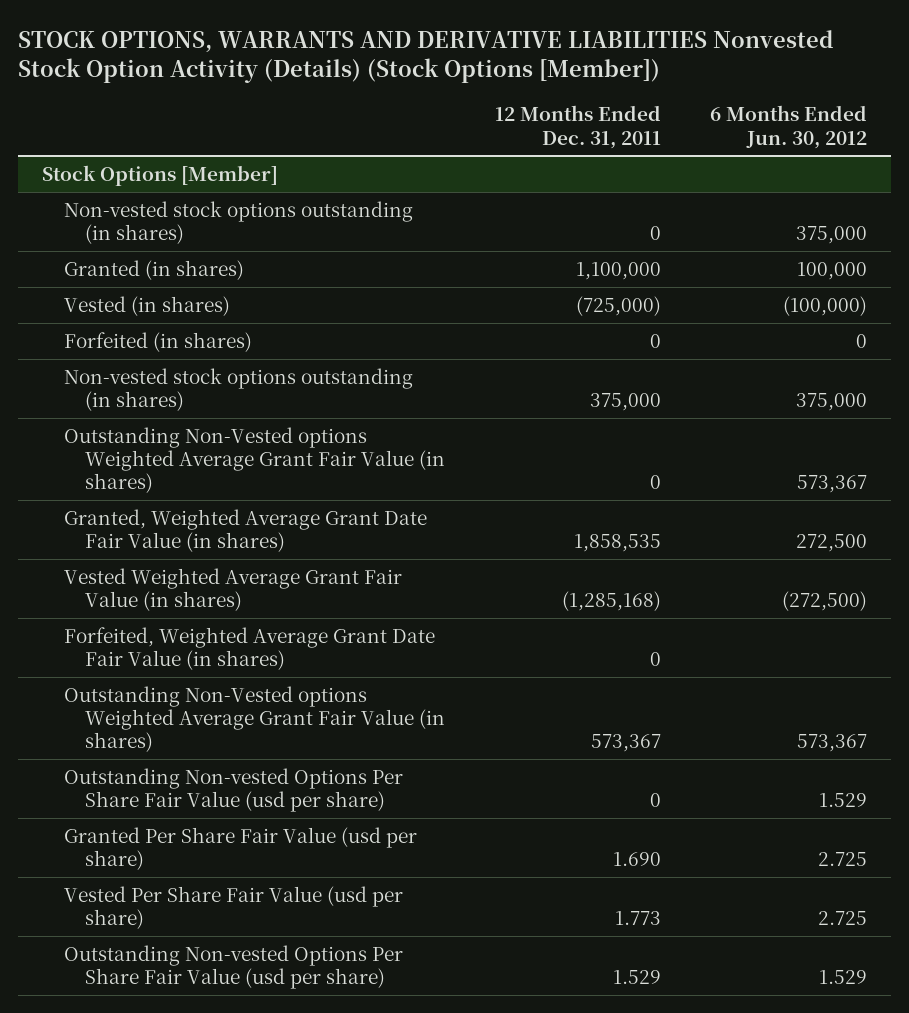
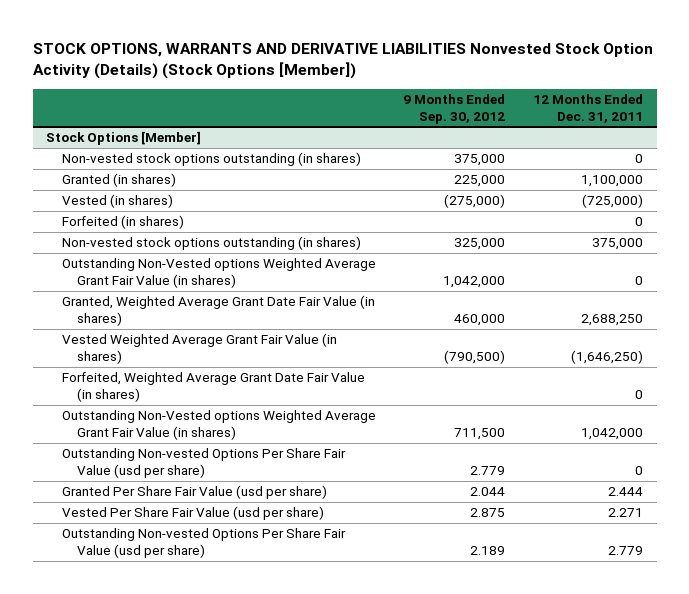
- | 12 Months Ended Dec. 31, 2011 | 6 Months Ended Jun. 30, 2012
+ | 9 Months Ended Sep. 30, 2012 | 12 Months Ended Dec. 31, 2011
@ Stock Options [Member]
- Granted, Weighted Average Grant Date Fair Value (in shares) | 1,858,535 | 272,500
- Vested Weighted Average Grant Fair Value (in shares) | (1,285,168) | (272,500)
+ Granted, Weighted Average Grant Date Fair Value (in shares) | 460,000 | 2,688,250
+ Vested Weighted Average Grant Fair Value (in shares) | (790,500) | (1,646,250)
- Outstanding Non-Vested options Weighted Average Grant Fair Value (in shares) | 573,367 | 573,367
+ Outstanding Non-Vested options Weighted Average Grant Fair Value (in shares) | 711,500 | 1,042,000
- Granted Per Share Fair Value (usd per share) | 1.690 | 2.725
- Vested Per Share Fair Value (usd per share) | 1.773 | 2.725
- Outstanding Non-vested Options Per Share Fair Value (usd per share) | 1.529 | 1.529
+ Granted Per Share Fair Value (usd per share) | 2.044 | 2.444
+ Vested Per Share Fair Value (usd per share) | 2.875 | 2.271
+ Outstanding Non-vested Options Per Share Fair Value (usd per share) | 2.189 | 2.779

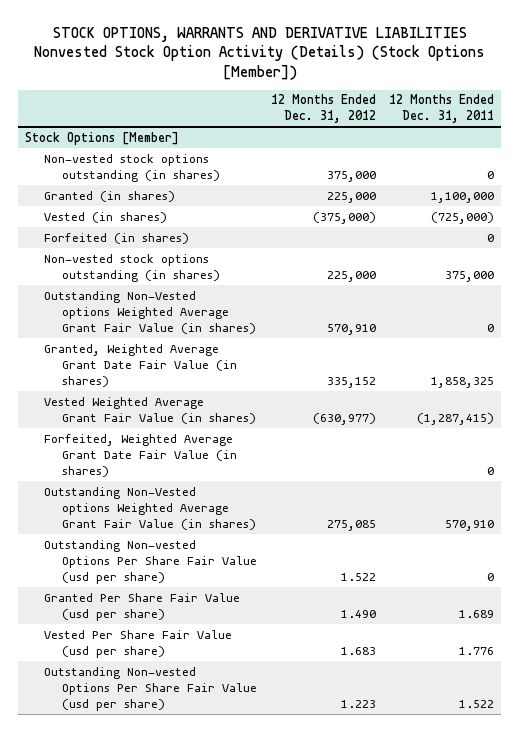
- | 9 Months Ended Sep. 30, 2012 | 12 Months Ended Dec. 31, 2011
+ | 12 Months Ended Dec. 31, 2012 | 12 Months Ended Dec. 31, 2011
@ Stock Options [Member]
- Granted, Weighted Average Grant Date Fair Value (in shares) | 460,000 | 2,688,250
- Vested Weighted Average Grant Fair Value (in shares) | (790,500) | (1,646,250)
+ Granted, Weighted Average Grant Date Fair Value (in shares) | 335,152 | 1,858,325
+ Vested Weighted Average Grant Fair Value (in shares) | (630,977) | (1,287,415)
- Outstanding Non-Vested options Weighted Average Grant Fair Value (in shares) | 711,500 | 1,042,000
+ Outstanding Non-Vested options Weighted Average Grant Fair Value (in shares) | 275,085 | 570,910
- Granted Per Share Fair Value (usd per share) | 2.044 | 2.444
- Vested Per Share Fair Value (usd per share) | 2.875 | 2.271
- Outstanding Non-vested Options Per Share Fair Value (usd per share) | 2.189 | 2.779
+ Granted Per Share Fair Value (usd per share) | 1.490 | 1.689
+ Vested Per Share Fair Value (usd per share) | 1.683 | 1.776
+ Outstanding Non-vested Options Per Share Fair Value (usd per share) | 1.223 | 1.522

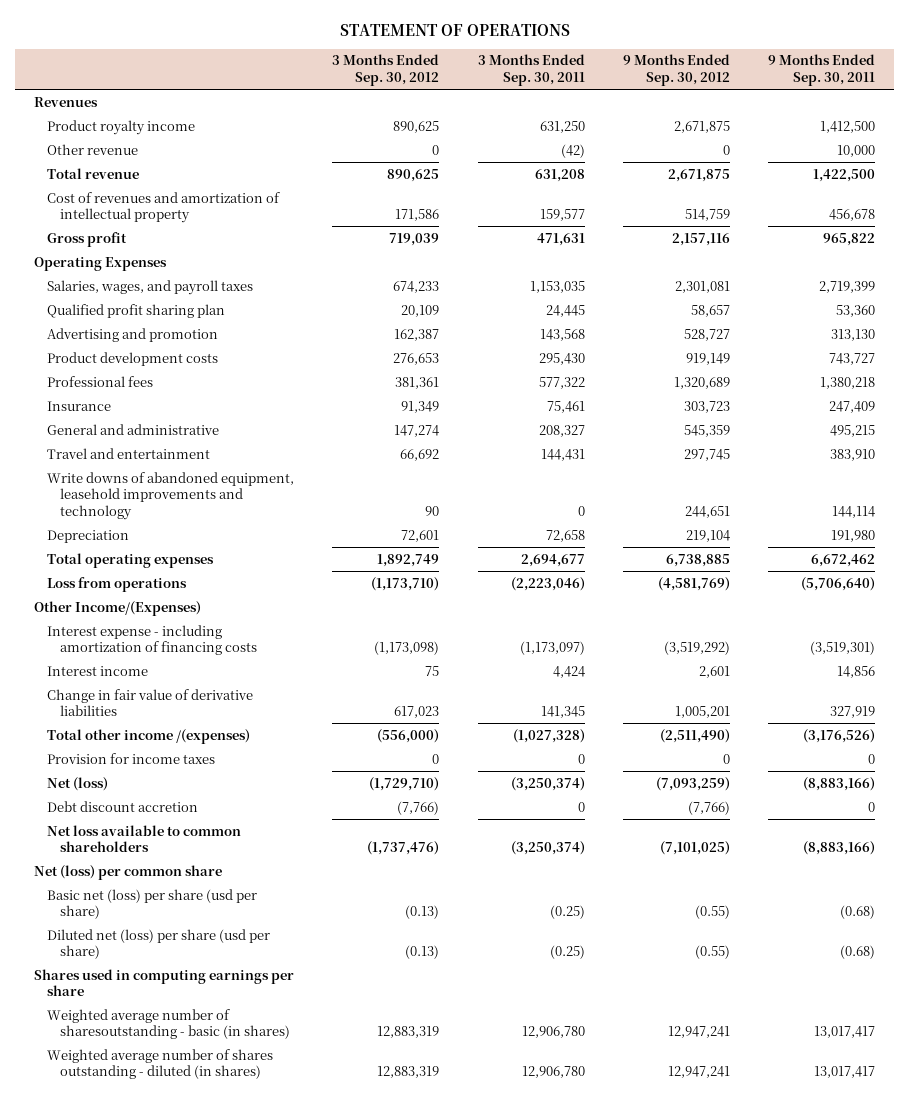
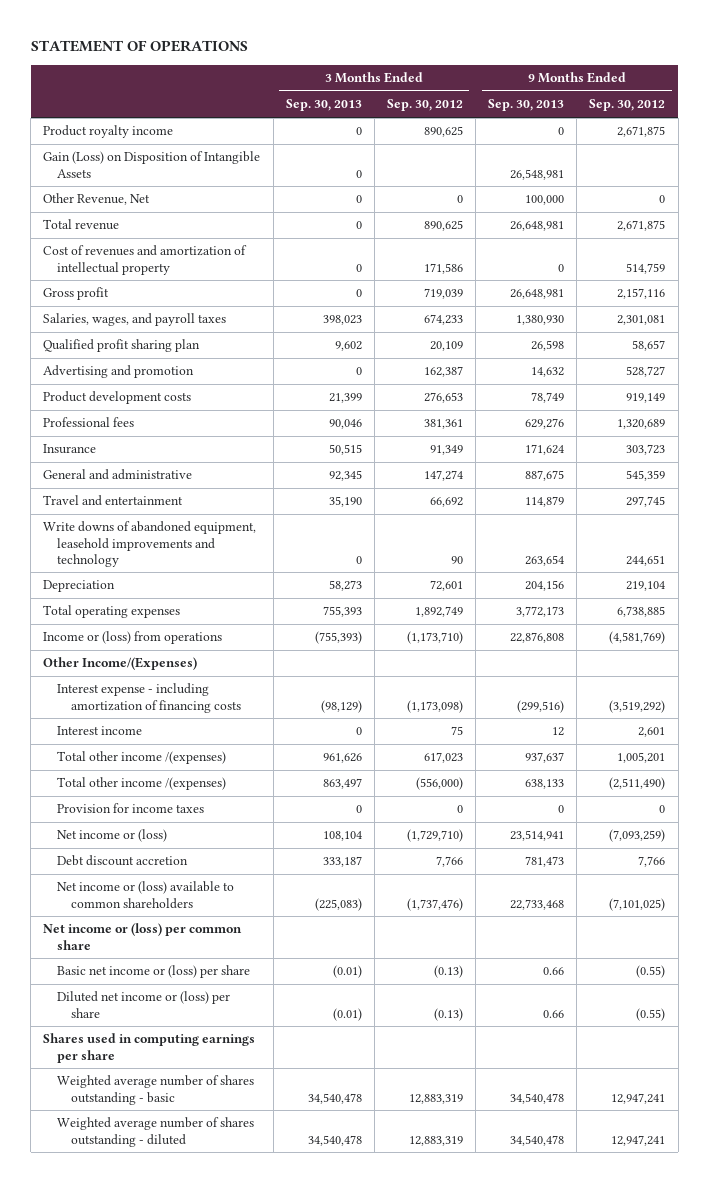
- | 3 Months Ended Sep. 30, 2012 | 3 Months Ended Sep. 30, 2011 | 9 Months Ended Sep. 30, 2012 | 9 Months Ended Sep. 30, 2011
+ | 3 Months Ended Sep. 30, 2013 | 3 Months Ended Sep. 30, 2012 | 9 Months Ended Sep. 30, 2013 | 9 Months Ended Sep. 30, 2012
- Revenues
- Other revenue | 0 | (42) | 0 | 10,000
+ Gain (Loss) on Disposition of Intangible Assets | 0 | | 26,548,981 |
+ Other Revenue, Net | 0 | 0 | 100,000 | 0
- Operating Expenses
- Loss from operations | (1,173,710) | (2,223,046) | (4,581,769) | (5,706,640)
+ Income or (loss) from operations | (755,393) | (1,173,710) | 22,876,808 | (4,581,769)
- Change in fair value of derivative liabilities | 617,023 | 141,345 | 1,005,201 | 327,919
+ Total other income /(expenses) | 961,626 | 617,023 | 937,637 | 1,005,201
- Net (loss) | (1,729,710) | (3,250,374) | (7,093,259) | (8,883,166)
- Debt discount accretion | (7,766) | 0 | (7,766) | 0
- Net loss available to common shareholders | (1,737,476) | (3,250,374) | (7,101,025) | (8,883,166)
- Net (loss) per common share
- Basic net (loss) per share (usd per share) | (0.13) | (0.25) | (0.55) | (0.68)
- Diluted net (loss) per share (usd per share) | (0.13) | (0.25) | (0.55) | (0.68)
+ Net income or (loss) | 108,104 | (1,729,710) | 23,514,941 | (7,093,259)
+ Debt discount accretion | 333,187 | 7,766 | 781,473 | 7,766
+ Net income or (loss) available to common shareholders | (225,083) | (1,737,476) | 22,733,468 | (7,101,025)
+ Net income or (loss) per common share
+ Basic net income or (loss) per share | (0.01) | (0.13) | 0.66 | (0.55)
+ Diluted net income or (loss) per share | (0.01) | (0.13) | 0.66 | (0.55)
- Weighted average number of sharesoutstanding - basic (in shares) | 12,883,319 | 12,906,780 | 12,947,241 | 13,017,417
- Weighted average number of shares outstanding - diluted (in shares) | 12,883,319 | 12,906,780 | 12,947,241 | 13,017,417
+ Weighted average number of shares outstanding - basic | 34,540,478 | 12,883,319 | 34,540,478 | 12,947,241
+ Weighted average number of shares outstanding - diluted | 34,540,478 | 12,883,319 | 34,540,478 | 12,947,241

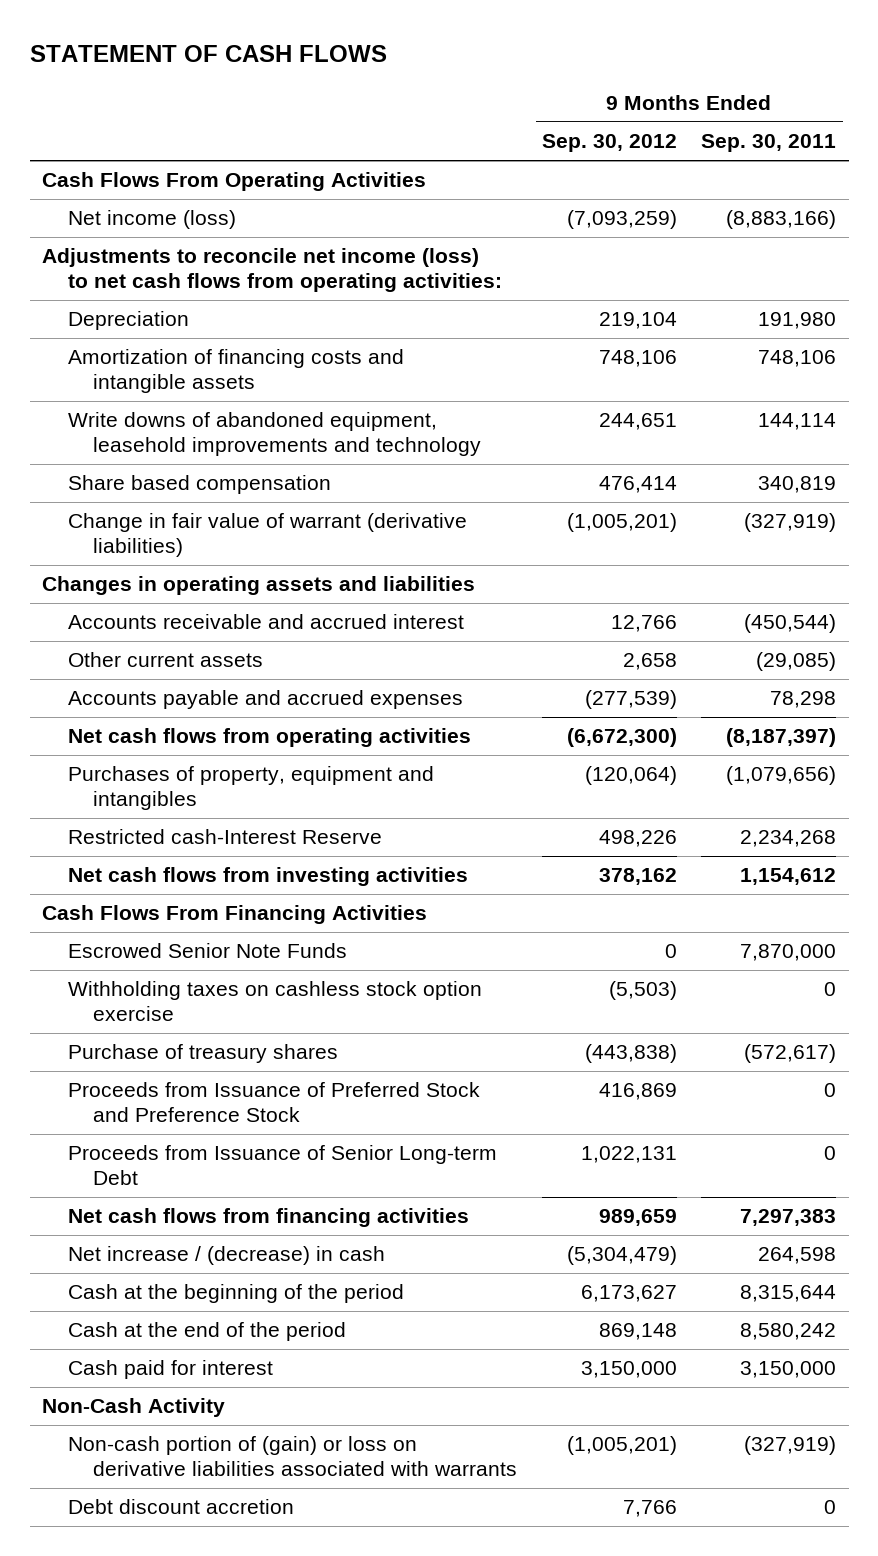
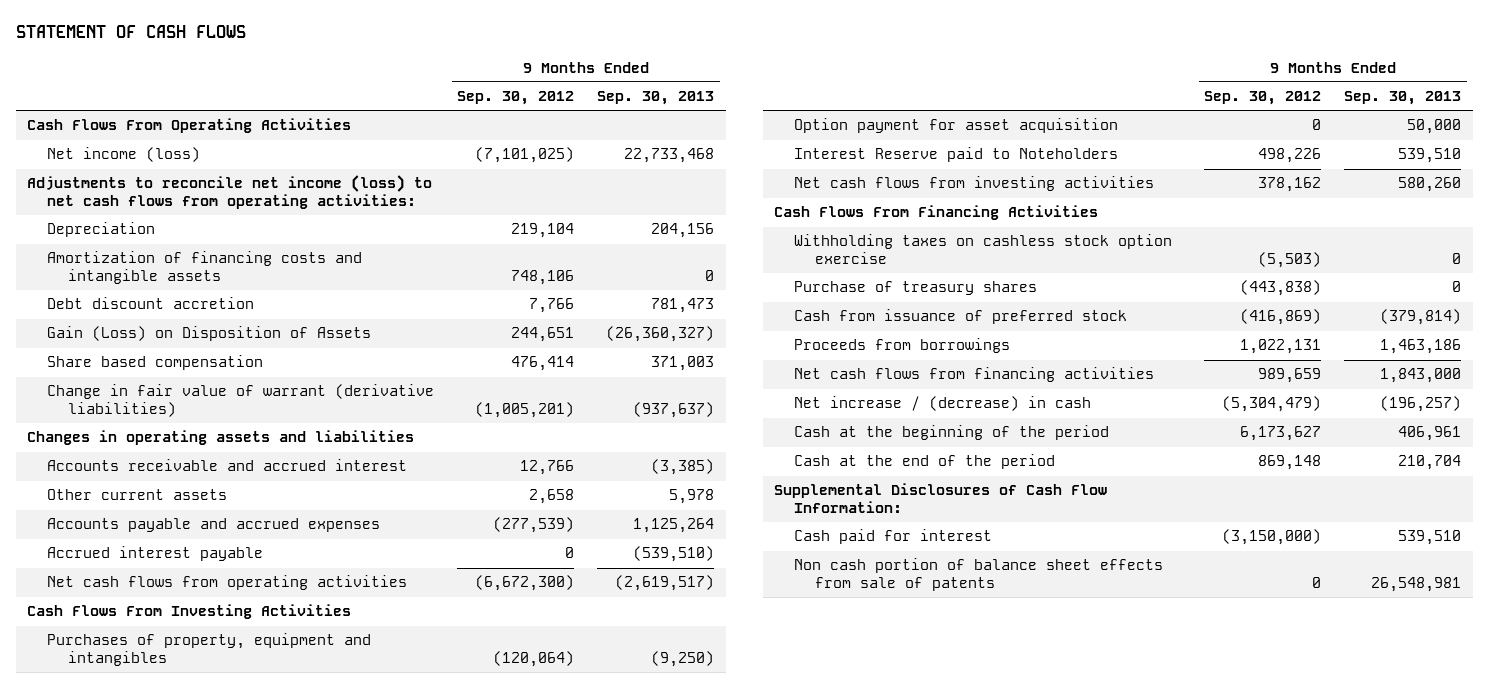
- | 9 Months Ended Sep. 30, 2012 | 9 Months Ended Sep. 30, 2011
+ | 9 Months Ended Sep. 30, 2012 | 9 Months Ended Sep. 30, 2013
- Net income (loss) | (7,093,259) | (8,883,166)
+ Net income (loss) | (7,101,025) | 22,733,468
- Write downs of abandoned equipment, leasehold improvements and technology | 244,651 | 144,114
moved up: Debt discount accretion | 7,766 | 781,473
+ Gain (Loss) on Disposition of Assets | 244,651 | (26,360,327)
+ Accrued interest payable | 0 | (539,510)
+ Cash Flows From Investing Activities
- Restricted cash-Interest Reserve | 498,226 | 2,234,268
+ Option payment for asset acquisition | 0 | 50,000
+ Interest Reserve paid to Noteholders | 498,226 | 539,510
- Escrowed Senior Note Funds | 0 | 7,870,000
- Proceeds from Issuance of Preferred Stock and Preference Stock | 416,869 | 0
- Proceeds from Issuance of Senior Long-term Debt | 1,022,131 | 0
+ Cash from issuance of preferred stock | (416,869) | (379,814)
+ Proceeds from borrowings | 1,022,131 | 1,463,186
- Cash paid for interest | 3,150,000 | 3,150,000
- Non-Cash Activity
- Non-cash portion of (gain) or loss on derivative liabilities associated with warrants | (1,005,201) | (327,919)
+ Supplemental Disclosures of Cash Flow Information:
+ Cash paid for interest | (3,150,000) | 539,510
+ Non cash portion of balance sheet effects from sale of patents | 0 | 26,548,981

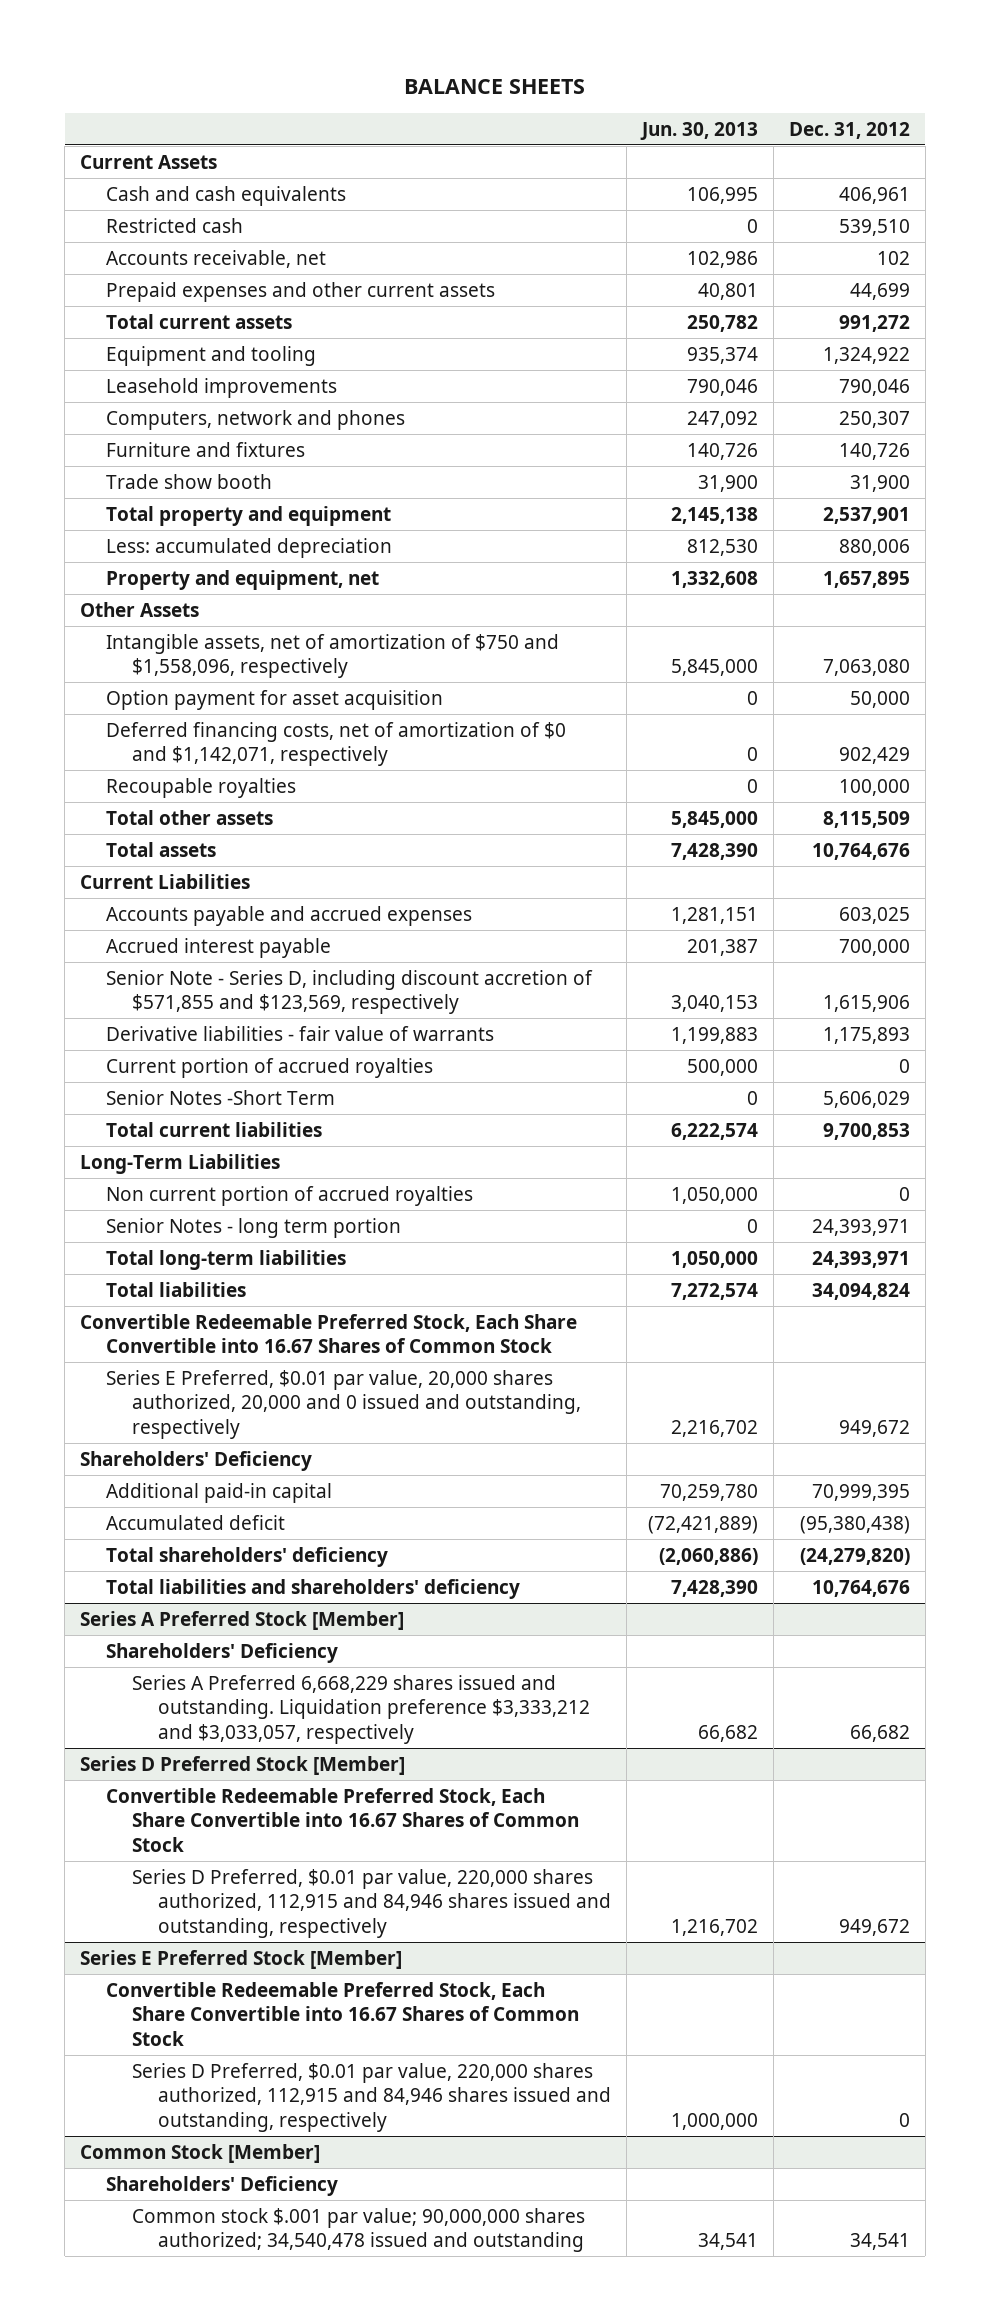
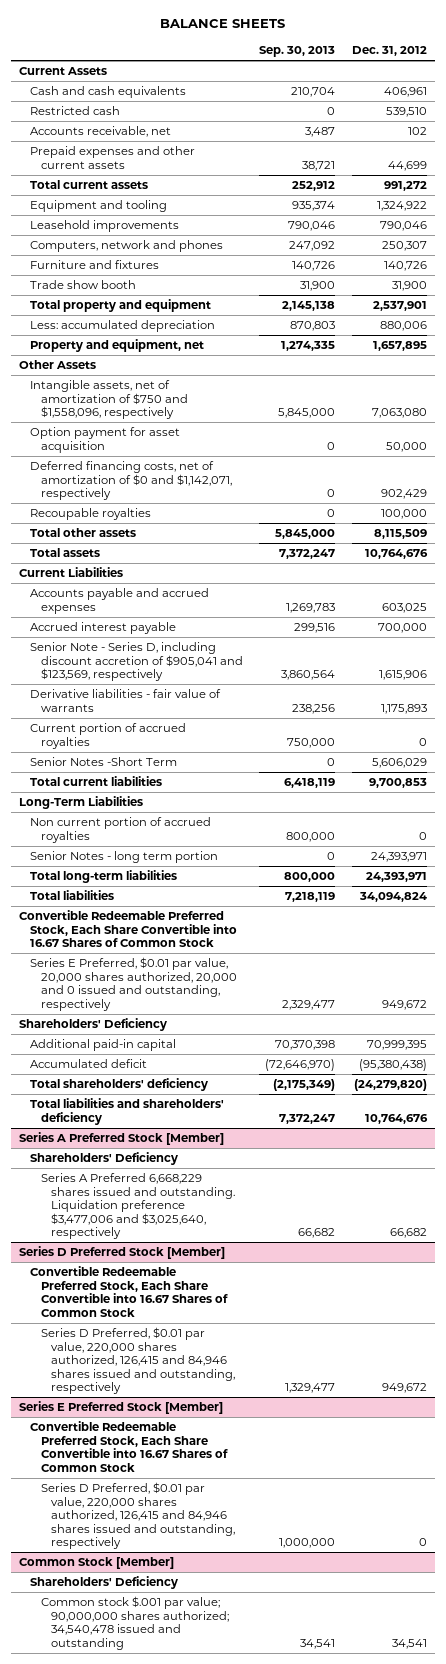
- | Jun. 30, 2013 | Dec. 31, 2012
+ | Sep. 30, 2013 | Dec. 31, 2012
- Senior Note - Series D, including discount accretion of $571,855 and $123,569, respectively | 3,040,153 | 1,615,906
+ Senior Note - Series D, including discount accretion of $905,041 and $123,569, respectively | 3,860,564 | 1,615,906
@ Series A Preferred Stock [Member]
- Series A Preferred 6,668,229 shares issued and outstanding. Liquidation preference $3,333,212 and $3,033,057, respectively | 66,682 | 66,682
+ Series A Preferred 6,668,229 shares issued and outstanding. Liquidation preference $3,477,006 and $3,025,640, respectively | 66,682 | 66,682
@ Series D Preferred Stock [Member]
- Series D Preferred, $0.01 par value, 220,000 shares authorized, 112,915 and 84,946 shares issued and outstanding, respectively | 1,216,702 | 949,672
+ Series D Preferred, $0.01 par value, 220,000 shares authorized, 126,415 and 84,946 shares issued and outstanding, respectively | 1,329,477 | 949,672
@ Series E Preferred Stock [Member]
- Series D Preferred, $0.01 par value, 220,000 shares authorized, 112,915 and 84,946 shares issued and outstanding, respectively | 1,000,000 | 0
+ Series D Preferred, $0.01 par value, 220,000 shares authorized, 126,415 and 84,946 shares issued and outstanding, respectively | 1,000,000 | 0

